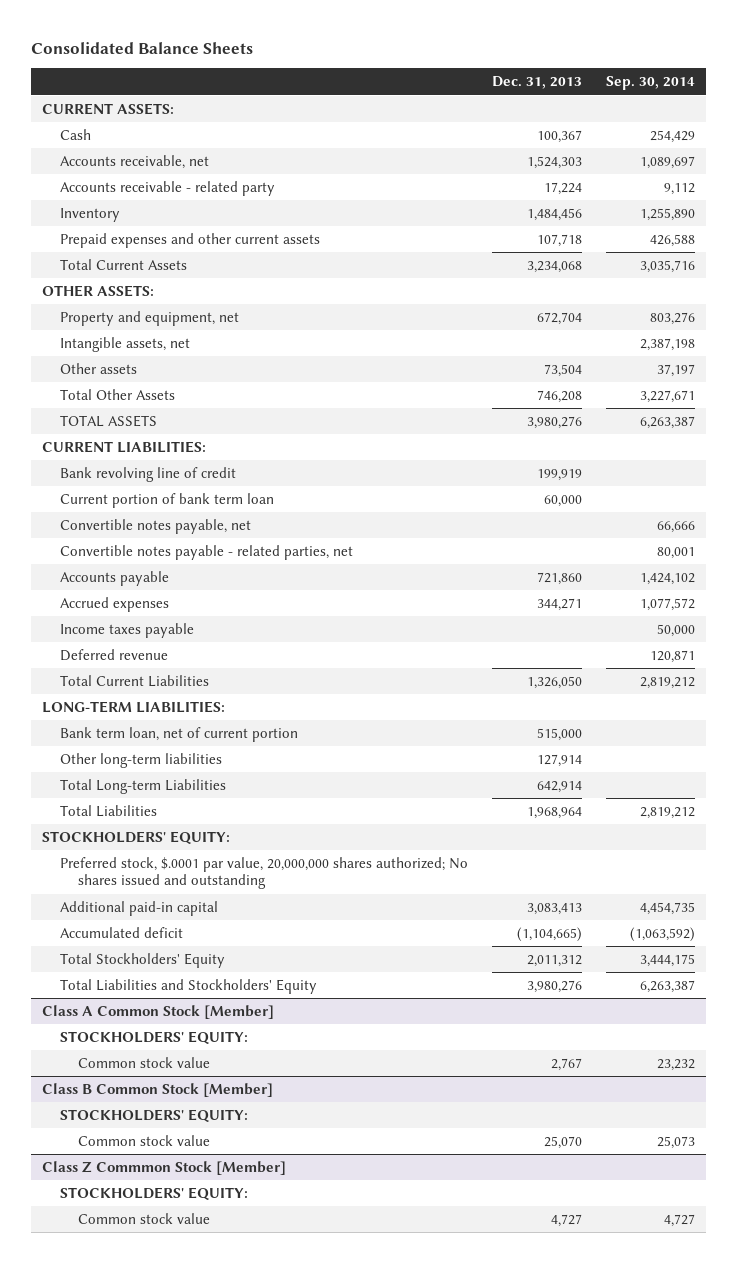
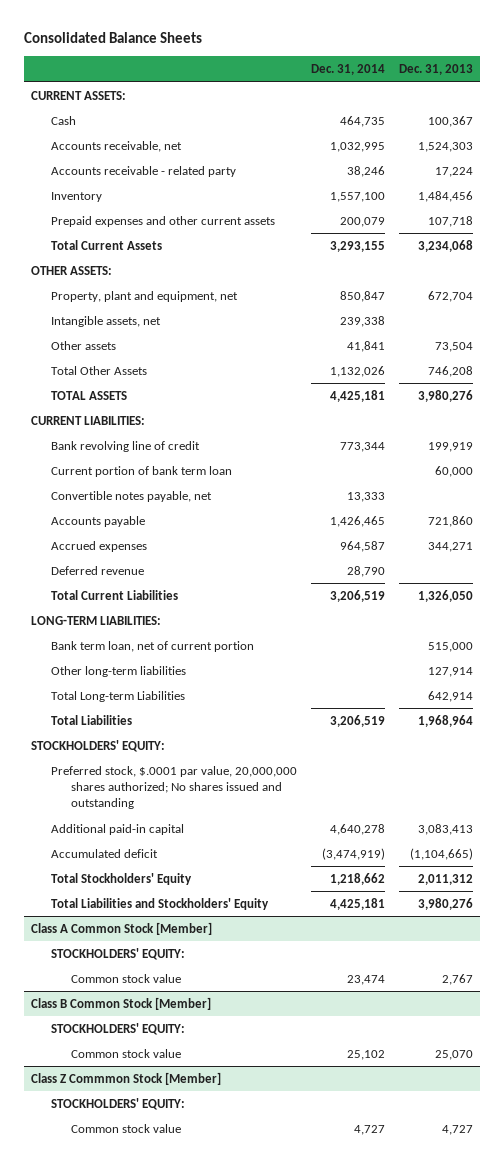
- | Dec. 31, 2013 | Sep. 30, 2014
+ | Dec. 31, 2014 | Dec. 31, 2013
- Property and equipment, net | 672,704 | 803,276
+ Property, plant and equipment, net | 850,847 | 672,704
- Convertible notes payable - related parties, net | | 80,001
- Income taxes payable | | 50,000

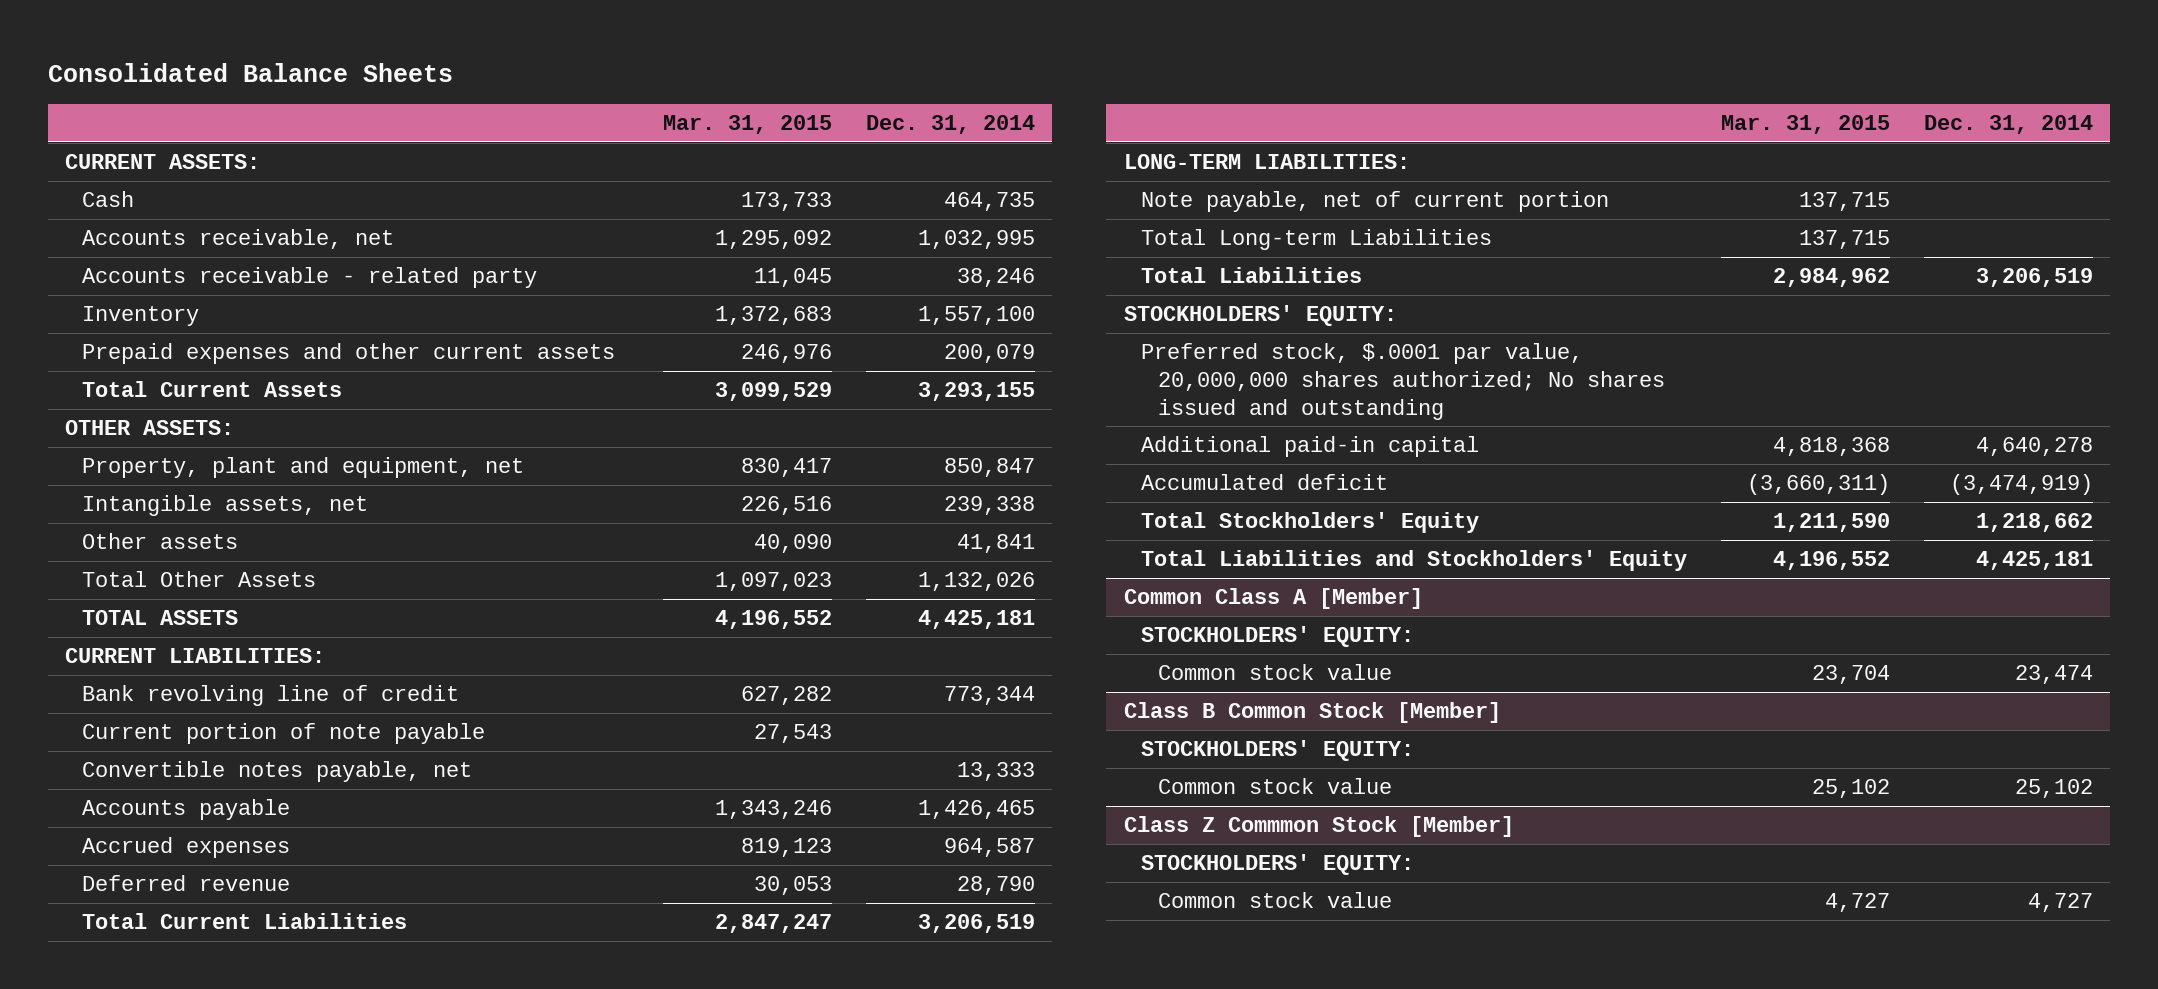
- | Dec. 31, 2014 | Dec. 31, 2013
+ | Mar. 31, 2015 | Dec. 31, 2014
- Current portion of bank term loan | | 60,000
+ Current portion of note payable | 27,543 |
- Bank term loan, net of current portion | | 515,000
- Other long-term liabilities | | 127,914
+ Note payable, net of current portion | 137,715 |
- Class A Common Stock [Member]
+ Common Class A [Member]

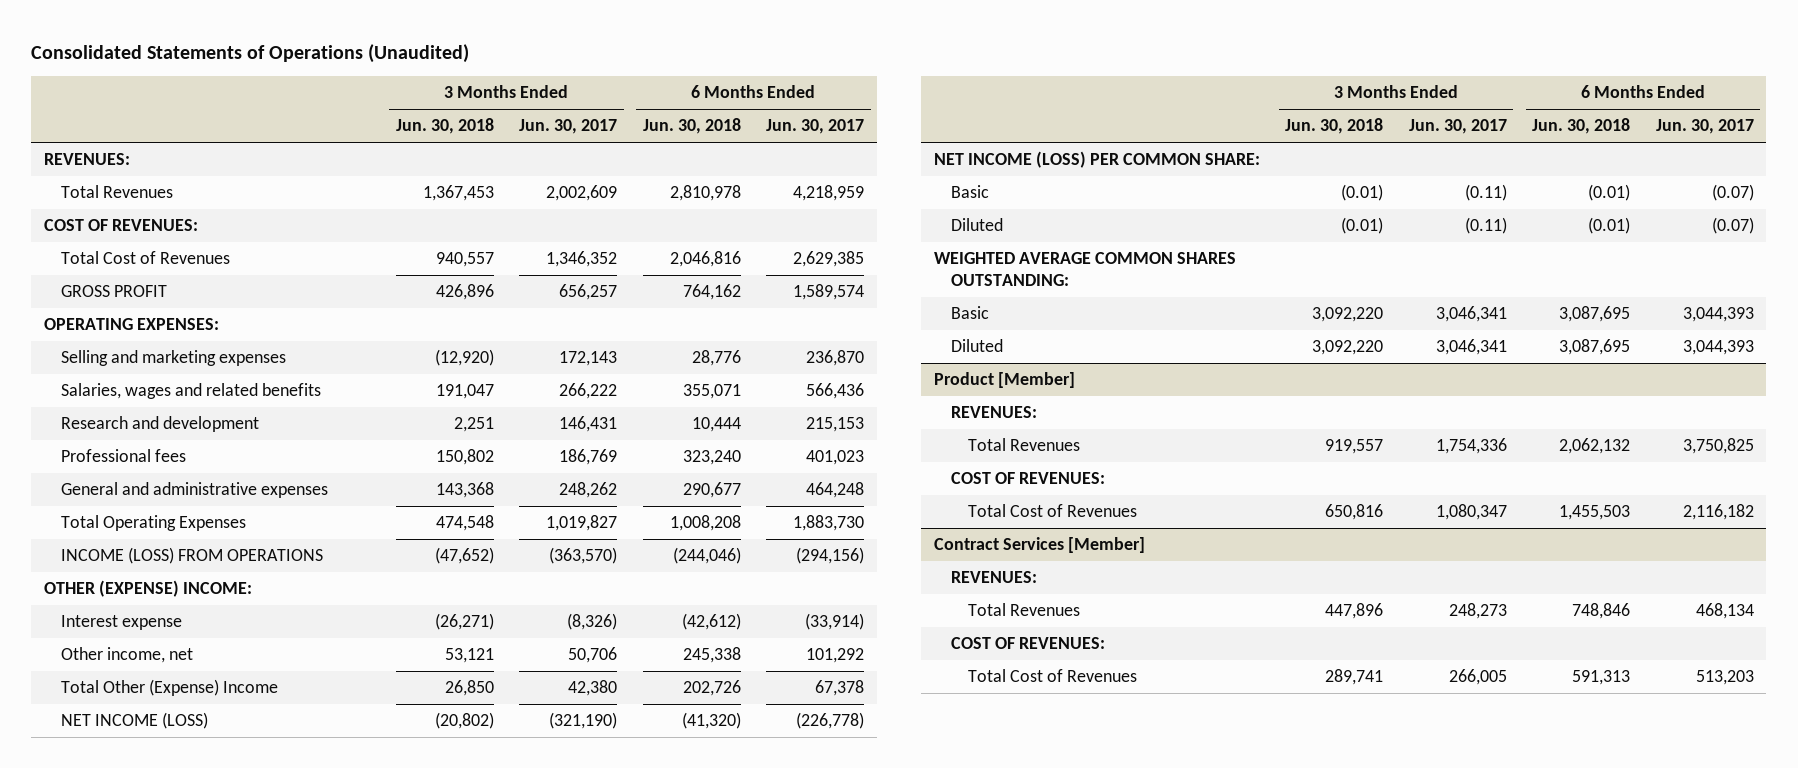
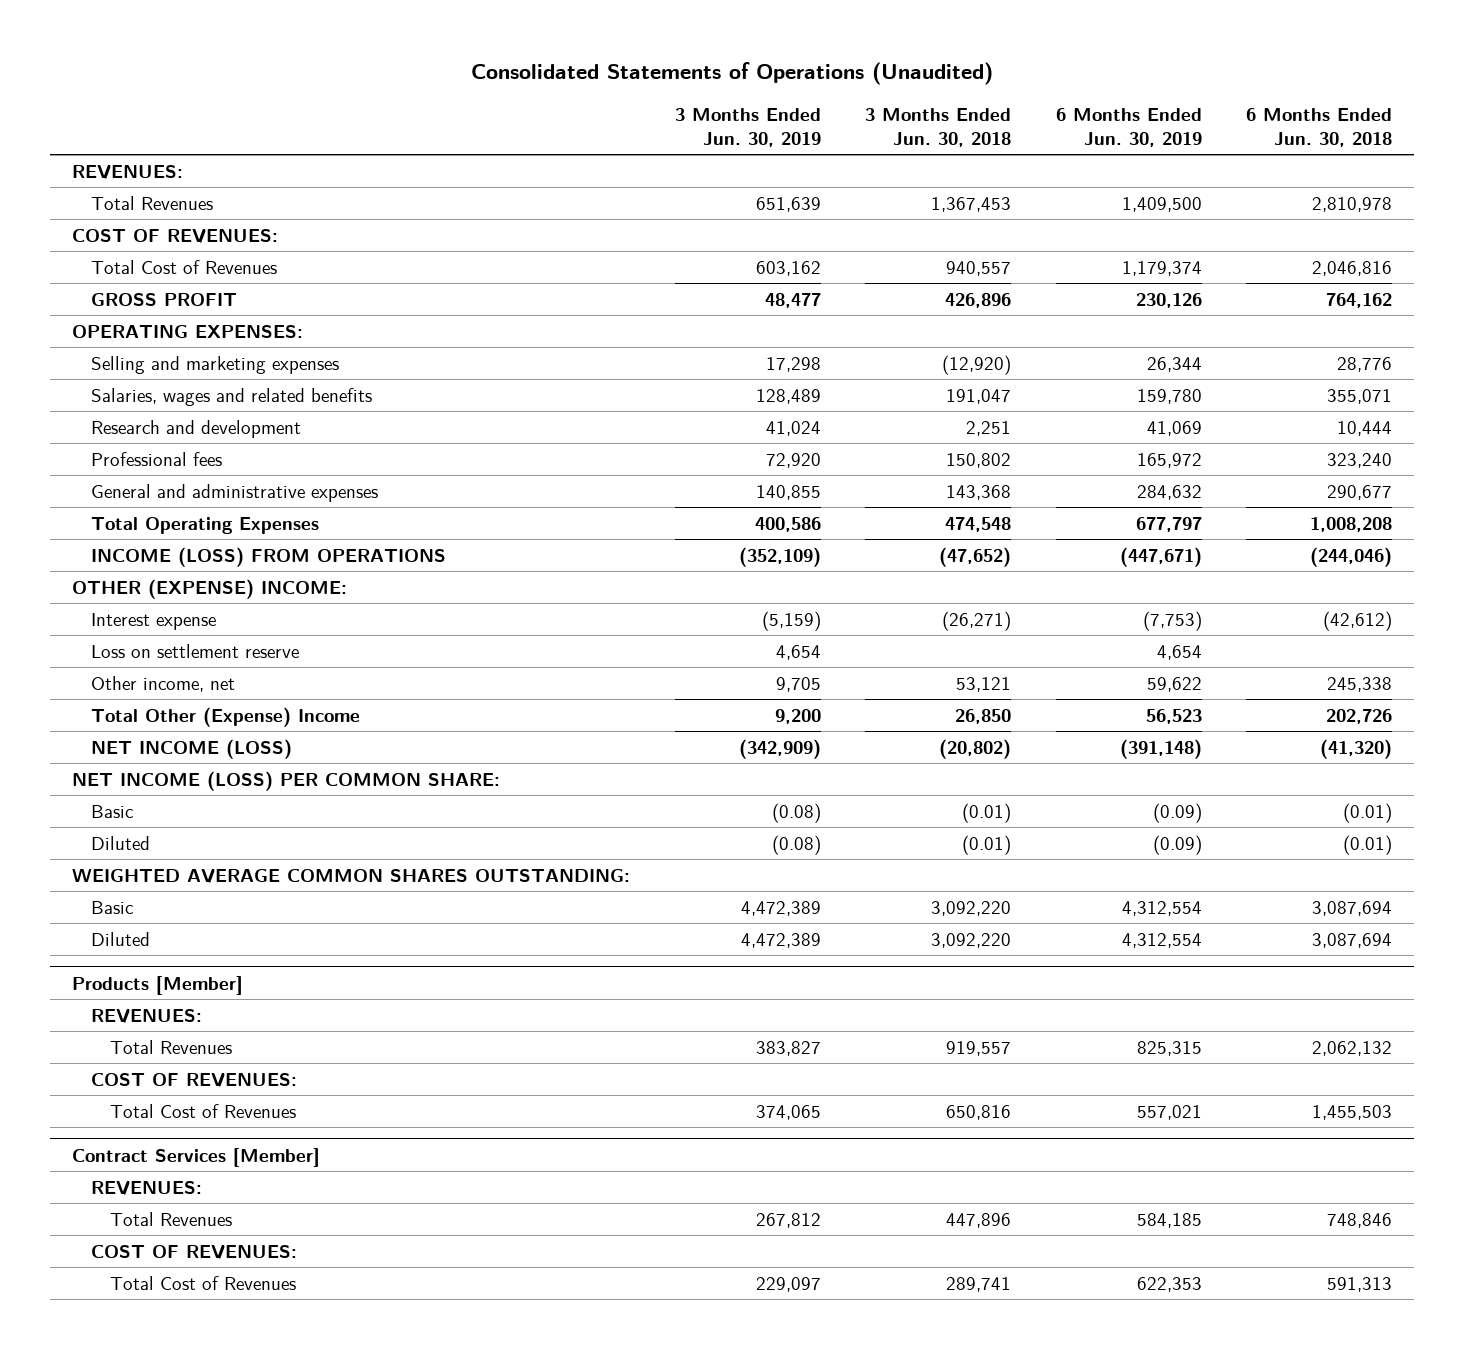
- | 3 Months Ended Jun. 30, 2018 | 3 Months Ended Jun. 30, 2017 | 6 Months Ended Jun. 30, 2018 | 6 Months Ended Jun. 30, 2017
+ | 3 Months Ended Jun. 30, 2019 | 3 Months Ended Jun. 30, 2018 | 6 Months Ended Jun. 30, 2019 | 6 Months Ended Jun. 30, 2018
+ Loss on settlement reserve | 4,654 | | 4,654 |
- Basic | 3,092,220 | 3,046,341 | 3,087,695 | 3,044,393
- Diluted | 3,092,220 | 3,046,341 | 3,087,695 | 3,044,393
- Product [Member]
+ Basic | 4,472,389 | 3,092,220 | 4,312,554 | 3,087,694
+ Diluted | 4,472,389 | 3,092,220 | 4,312,554 | 3,087,694
+ Products [Member]

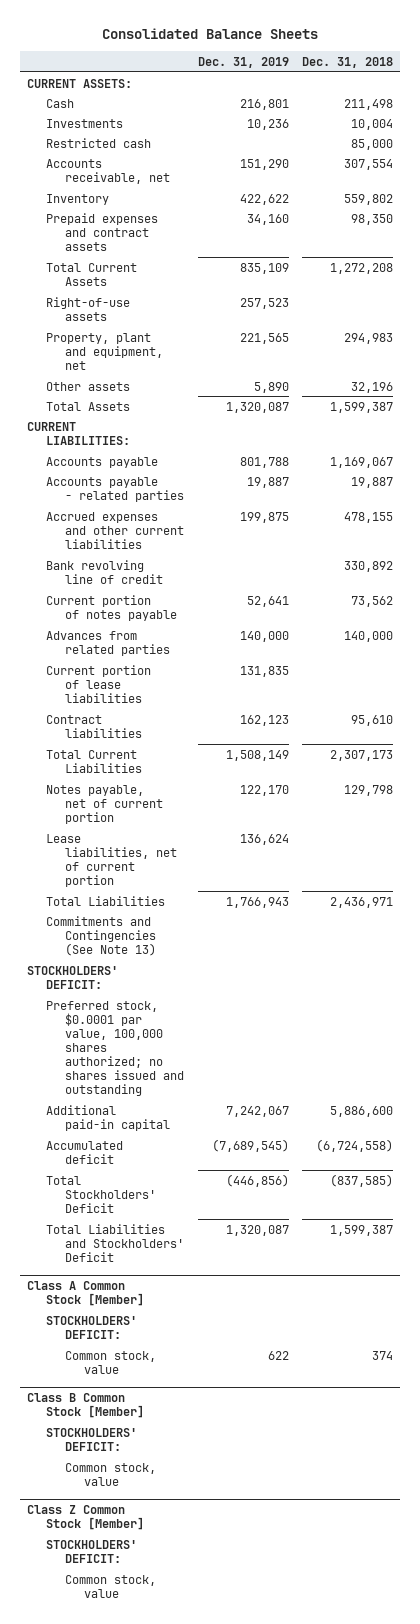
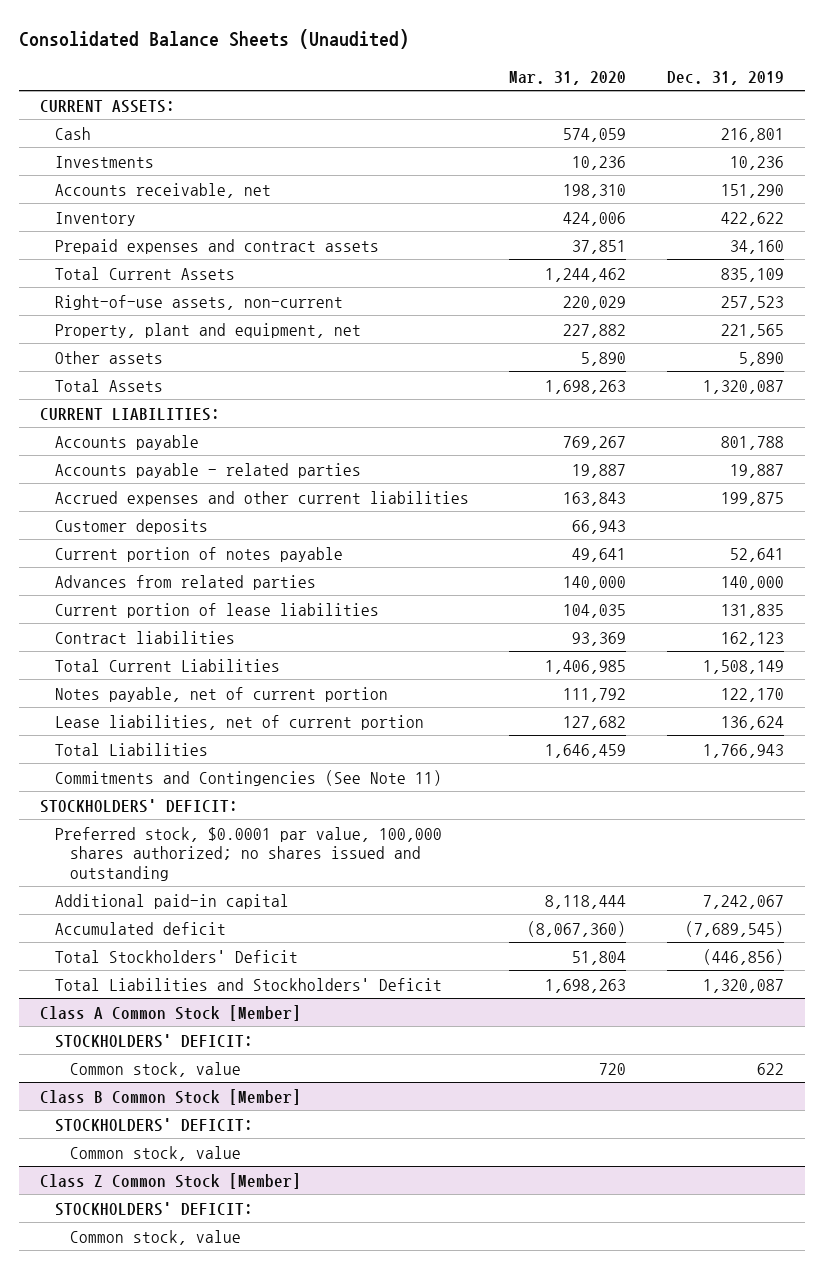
- Consolidated Balance Sheets
+ Consolidated Balance Sheets (Unaudited)
- | Dec. 31, 2019 | Dec. 31, 2018
+ | Mar. 31, 2020 | Dec. 31, 2019
- Restricted cash | | 85,000
- Right-of-use assets | 257,523 |
+ Right-of-use assets, non-current | 220,029 | 257,523
- Bank revolving line of credit | | 330,892
+ Customer deposits | 66,943 |
- Commitments and Contingencies (See Note 13)
+ Commitments and Contingencies (See Note 11)

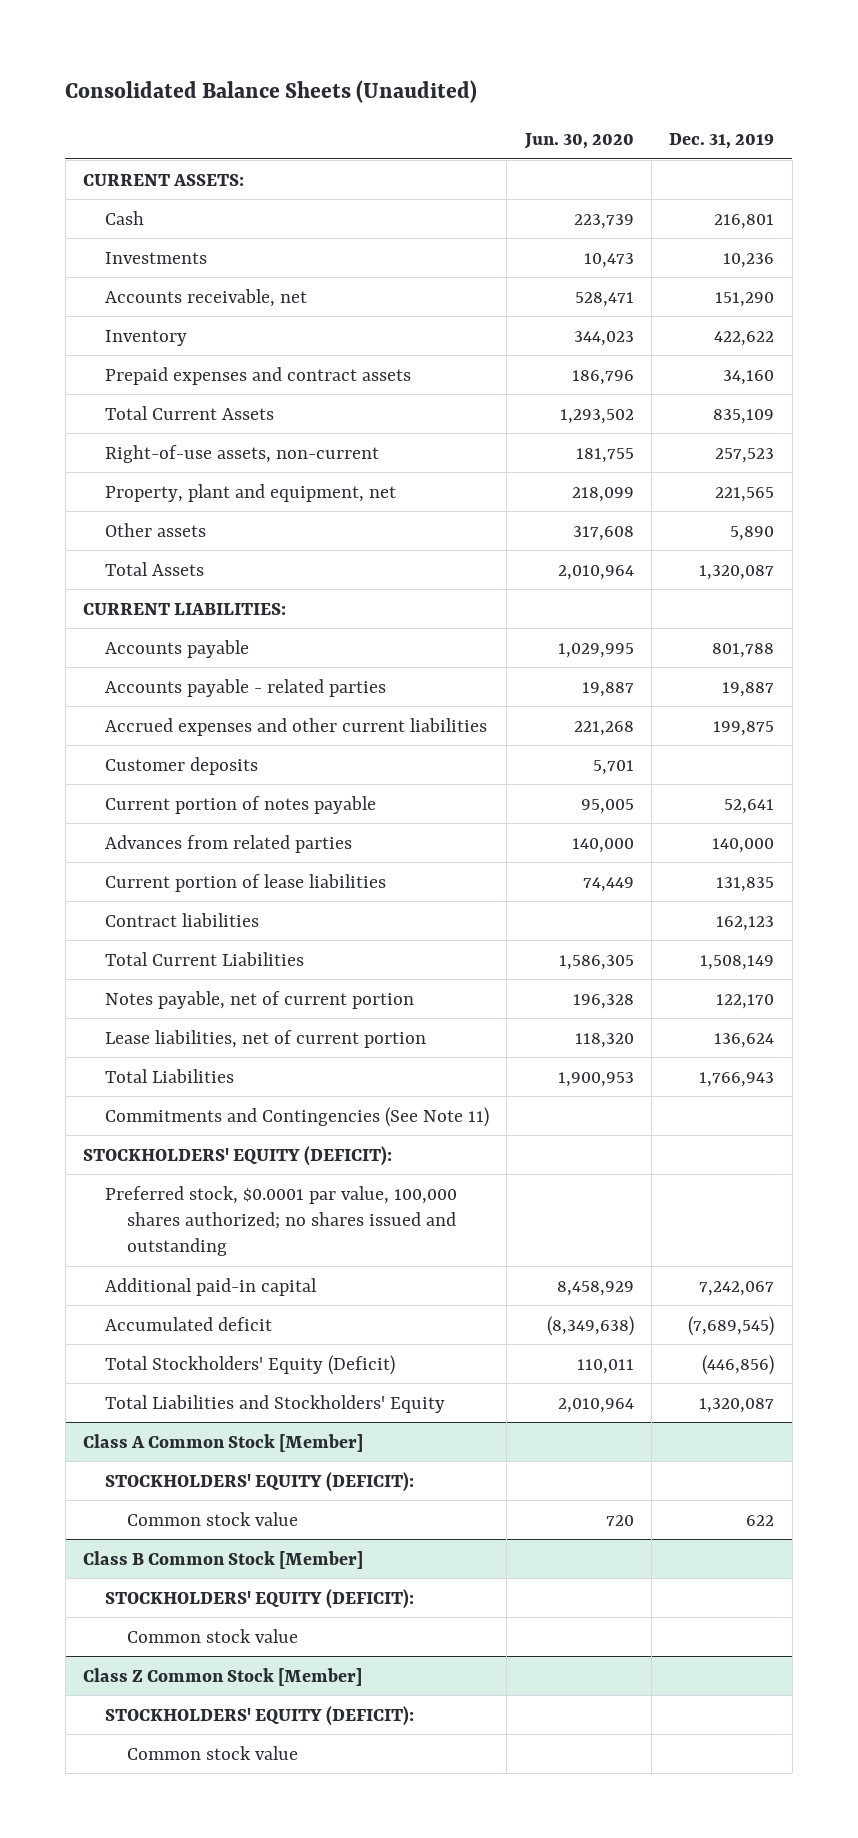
- | Mar. 31, 2020 | Dec. 31, 2019
+ | Jun. 30, 2020 | Dec. 31, 2019
- STOCKHOLDERS' DEFICIT:
+ STOCKHOLDERS' EQUITY (DEFICIT):
- Total Stockholders' Deficit | 51,804 | (446,856)
- Total Liabilities and Stockholders' Deficit | 1,698,263 | 1,320,087
+ Total Stockholders' Equity (Deficit) | 110,011 | (446,856)
+ Total Liabilities and Stockholders' Equity | 2,010,964 | 1,320,087
@ Class A Common Stock [Member]
- STOCKHOLDERS' DEFICIT:
- Common stock, value | 720 | 622
+ STOCKHOLDERS' EQUITY (DEFICIT):
+ Common stock value | 720 | 622
@ Class B Common Stock [Member]
- STOCKHOLDERS' DEFICIT:
- Common stock, value
+ STOCKHOLDERS' EQUITY (DEFICIT):
+ Common stock value
@ Class Z Common Stock [Member]
- STOCKHOLDERS' DEFICIT:
- Common stock, value
+ STOCKHOLDERS' EQUITY (DEFICIT):
+ Common stock value

